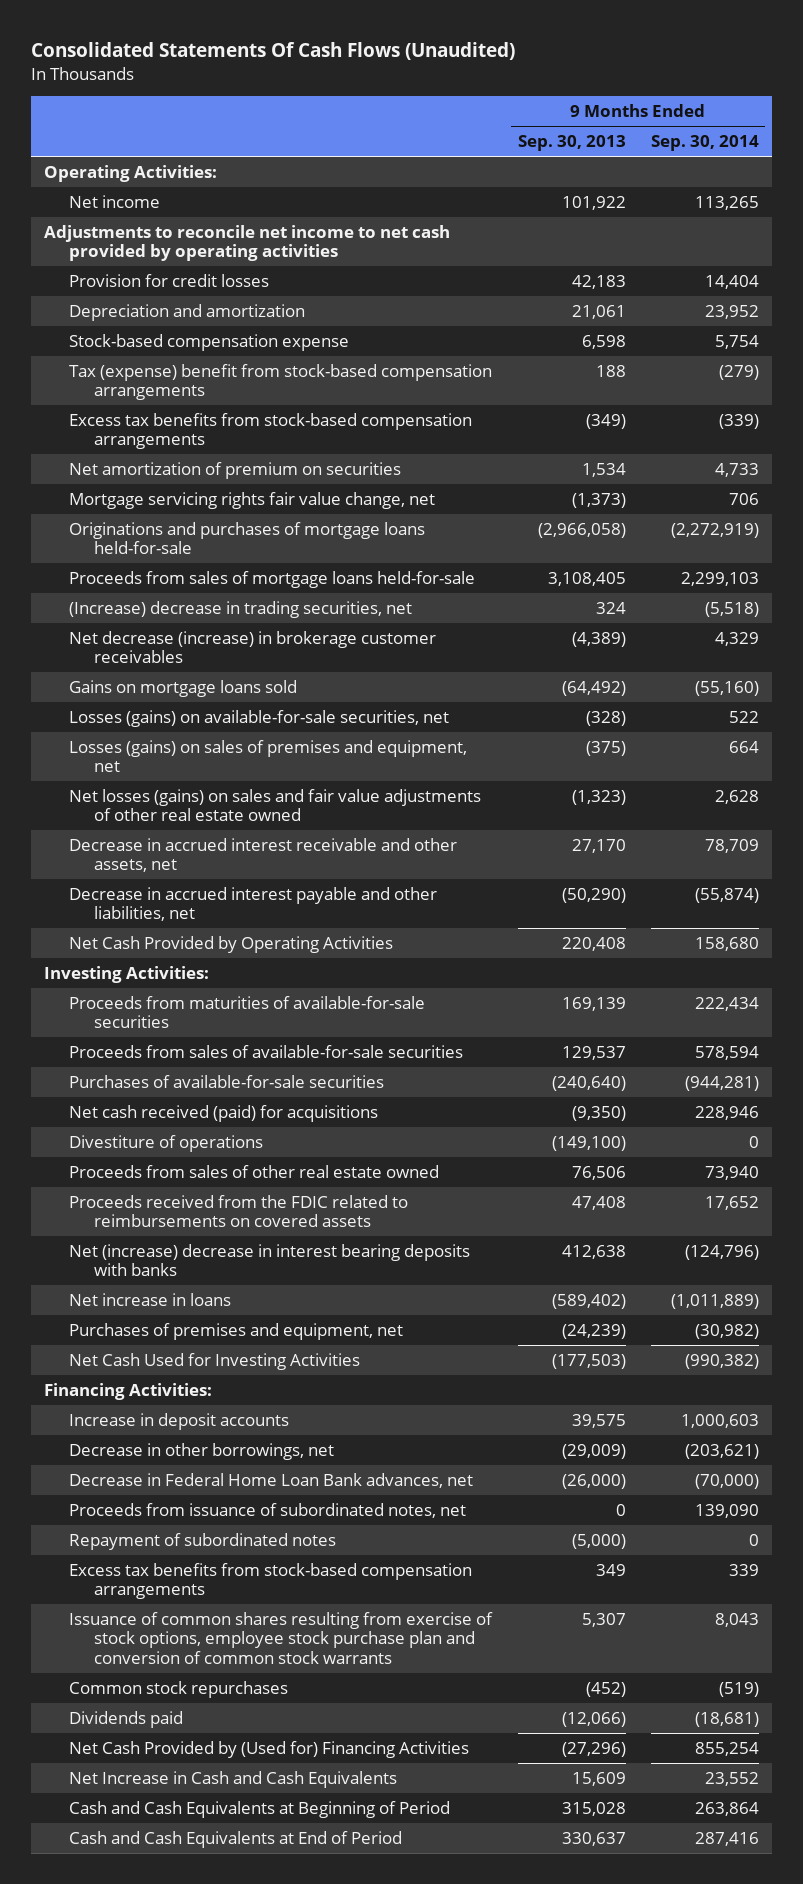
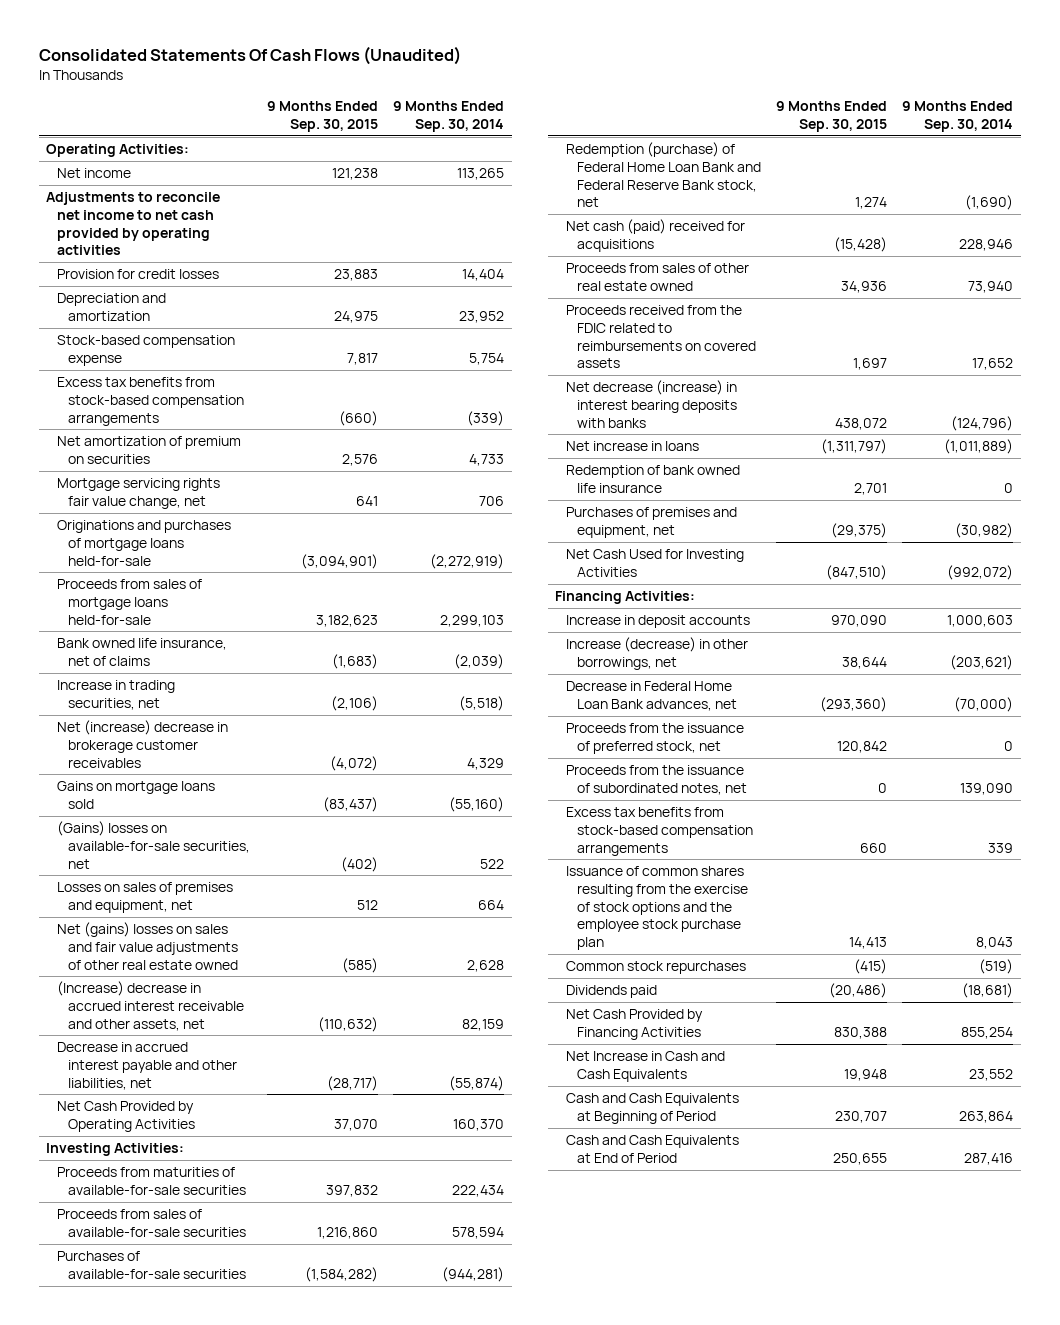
- | 9 Months Ended Sep. 30, 2013 | 9 Months Ended Sep. 30, 2014
+ | 9 Months Ended Sep. 30, 2015 | 9 Months Ended Sep. 30, 2014
- Tax (expense) benefit from stock-based compensation arrangements | 188 | (279)
- (Increase) decrease in trading securities, net | 324 | (5,518)
- Net decrease (increase) in brokerage customer receivables | (4,389) | 4,329
+ Bank owned life insurance, net of claims | (1,683) | (2,039)
+ Increase in trading securities, net | (2,106) | (5,518)
+ Net (increase) decrease in brokerage customer receivables | (4,072) | 4,329
- Losses (gains) on available-for-sale securities, net | (328) | 522
- Losses (gains) on sales of premises and equipment, net | (375) | 664
- Net losses (gains) on sales and fair value adjustments of other real estate owned | (1,323) | 2,628
- Decrease in accrued interest receivable and other assets, net | 27,170 | 78,709
+ (Gains) losses on available-for-sale securities, net | (402) | 522
+ Losses on sales of premises and equipment, net | 512 | 664
+ Net (gains) losses on sales and fair value adjustments of other real estate owned | (585) | 2,628
+ (Increase) decrease in accrued interest receivable and other assets, net | (110,632) | 82,159
- Net Cash Provided by Operating Activities | 220,408 | 158,680
+ Net Cash Provided by Operating Activities | 37,070 | 160,370
- Net cash received (paid) for acquisitions | (9,350) | 228,946
- Divestiture of operations | (149,100) | 0
+ Redemption (purchase) of Federal Home Loan Bank and Federal Reserve Bank stock, net | 1,274 | (1,690)
+ Net cash (paid) received for acquisitions | (15,428) | 228,946
- Net (increase) decrease in interest bearing deposits with banks | 412,638 | (124,796)
+ Net decrease (increase) in interest bearing deposits with banks | 438,072 | (124,796)
+ Redemption of bank owned life insurance | 2,701 | 0
- Net Cash Used for Investing Activities | (177,503) | (990,382)
+ Net Cash Used for Investing Activities | (847,510) | (992,072)
- Decrease in other borrowings, net | (29,009) | (203,621)
+ Increase (decrease) in other borrowings, net | 38,644 | (203,621)
- Proceeds from issuance of subordinated notes, net | 0 | 139,090
- Repayment of subordinated notes | (5,000) | 0
+ Proceeds from the issuance of preferred stock, net | 120,842 | 0
+ Proceeds from the issuance of subordinated notes, net | 0 | 139,090
- Issuance of common shares resulting from exercise of stock options, employee stock purchase plan and conversion of common stock warrants | 5,307 | 8,043
+ Issuance of common shares resulting from the exercise of stock options and the employee stock purchase plan | 14,413 | 8,043
- Net Cash Provided by (Used for) Financing Activities | (27,296) | 855,254
+ Net Cash Provided by Financing Activities | 830,388 | 855,254

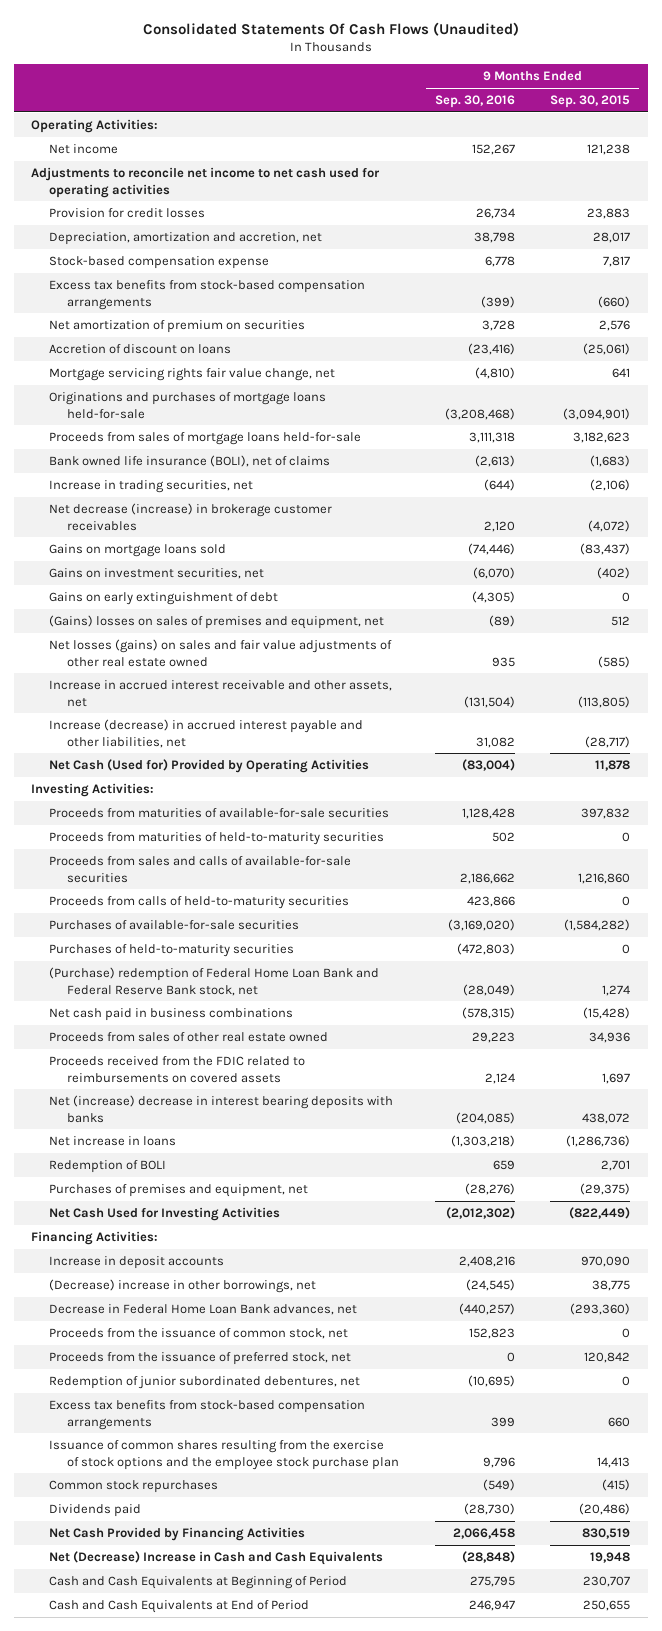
- | 9 Months Ended Sep. 30, 2015 | 9 Months Ended Sep. 30, 2014
+ | 9 Months Ended Sep. 30, 2016 | 9 Months Ended Sep. 30, 2015
- Adjustments to reconcile net income to net cash provided by operating activities
+ Adjustments to reconcile net income to net cash used for operating activities
- Depreciation and amortization | 24,975 | 23,952
+ Depreciation, amortization and accretion, net | 38,798 | 28,017
+ Accretion of discount on loans | (23,416) | (25,061)
- Bank owned life insurance, net of claims | (1,683) | (2,039)
+ Bank owned life insurance (BOLI), net of claims | (2,613) | (1,683)
- Net (increase) decrease in brokerage customer receivables | (4,072) | 4,329
+ Net decrease (increase) in brokerage customer receivables | 2,120 | (4,072)
- (Gains) losses on available-for-sale securities, net | (402) | 522
- Losses on sales of premises and equipment, net | 512 | 664
- Net (gains) losses on sales and fair value adjustments of other real estate owned | (585) | 2,628
- (Increase) decrease in accrued interest receivable and other assets, net | (110,632) | 82,159
- Decrease in accrued interest payable and other liabilities, net | (28,717) | (55,874)
- Net Cash Provided by Operating Activities | 37,070 | 160,370
+ Gains on investment securities, net | (6,070) | (402)
+ Gains on early extinguishment of debt | (4,305) | 0
+ (Gains) losses on sales of premises and equipment, net | (89) | 512
+ Net losses (gains) on sales and fair value adjustments of other real estate owned | 935 | (585)
+ Increase in accrued interest receivable and other assets, net | (131,504) | (113,805)
+ Increase (decrease) in accrued interest payable and other liabilities, net | 31,082 | (28,717)
+ Net Cash (Used for) Provided by Operating Activities | (83,004) | 11,878
- Proceeds from sales of available-for-sale securities | 1,216,860 | 578,594
+ Proceeds from maturities of held-to-maturity securities | 502 | 0
+ Proceeds from sales and calls of available-for-sale securities | 2,186,662 | 1,216,860
+ Proceeds from calls of held-to-maturity securities | 423,866 | 0
- Redemption (purchase) of Federal Home Loan Bank and Federal Reserve Bank stock, net | 1,274 | (1,690)
- Net cash (paid) received for acquisitions | (15,428) | 228,946
+ Purchases of held-to-maturity securities | (472,803) | 0
+ (Purchase) redemption of Federal Home Loan Bank and Federal Reserve Bank stock, net | (28,049) | 1,274
+ Net cash paid in business combinations | (578,315) | (15,428)
- Net decrease (increase) in interest bearing deposits with banks | 438,072 | (124,796)
- Net increase in loans | (1,311,797) | (1,011,889)
- Redemption of bank owned life insurance | 2,701 | 0
+ Net (increase) decrease in interest bearing deposits with banks | (204,085) | 438,072
+ Net increase in loans | (1,303,218) | (1,286,736)
+ Redemption of BOLI | 659 | 2,701
- Net Cash Used for Investing Activities | (847,510) | (992,072)
+ Net Cash Used for Investing Activities | (2,012,302) | (822,449)
- Increase (decrease) in other borrowings, net | 38,644 | (203,621)
+ (Decrease) increase in other borrowings, net | (24,545) | 38,775
+ Proceeds from the issuance of common stock, net | 152,823 | 0
- Proceeds from the issuance of subordinated notes, net | 0 | 139,090
+ Redemption of junior subordinated debentures, net | (10,695) | 0
- Net Cash Provided by Financing Activities | 830,388 | 855,254
- Net Increase in Cash and Cash Equivalents | 19,948 | 23,552
+ Net Cash Provided by Financing Activities | 2,066,458 | 830,519
+ Net (Decrease) Increase in Cash and Cash Equivalents | (28,848) | 19,948

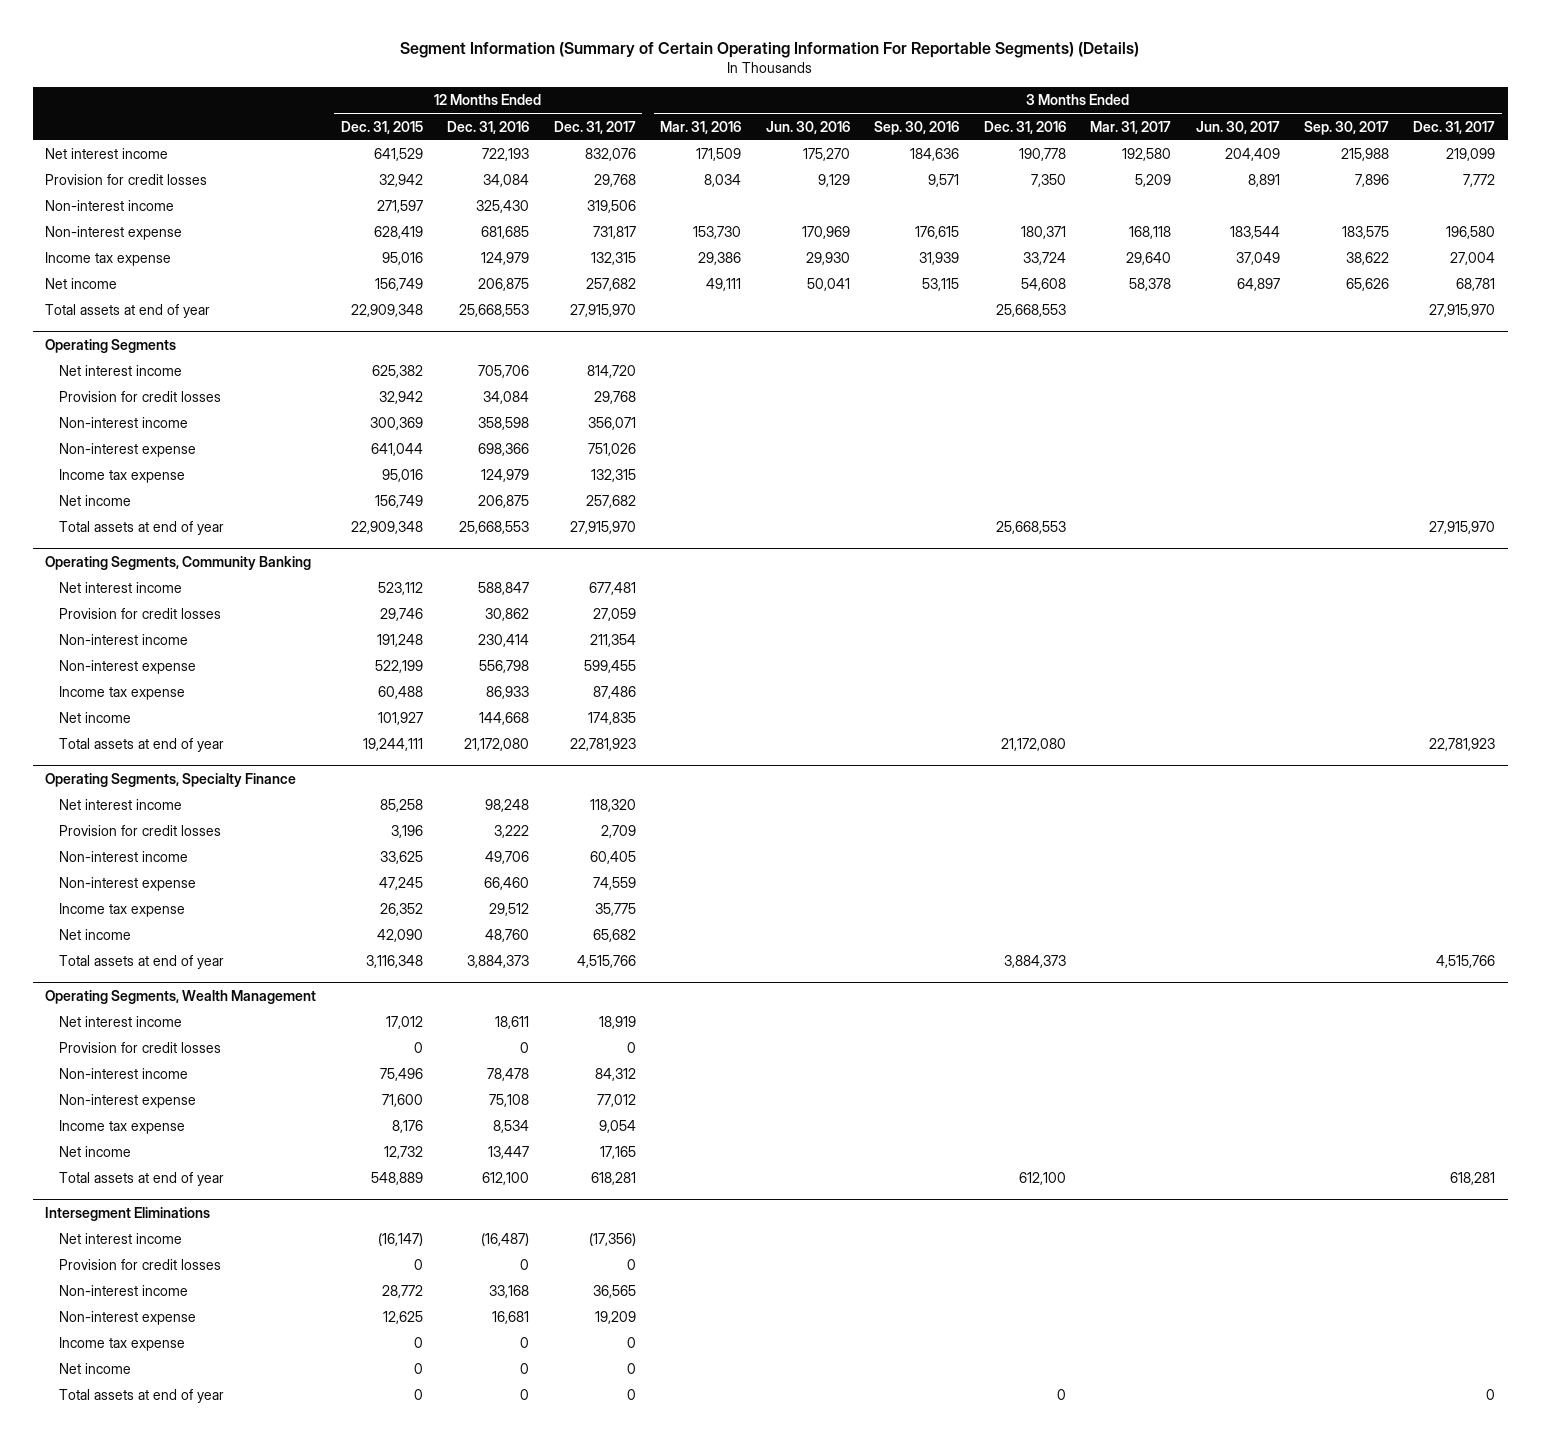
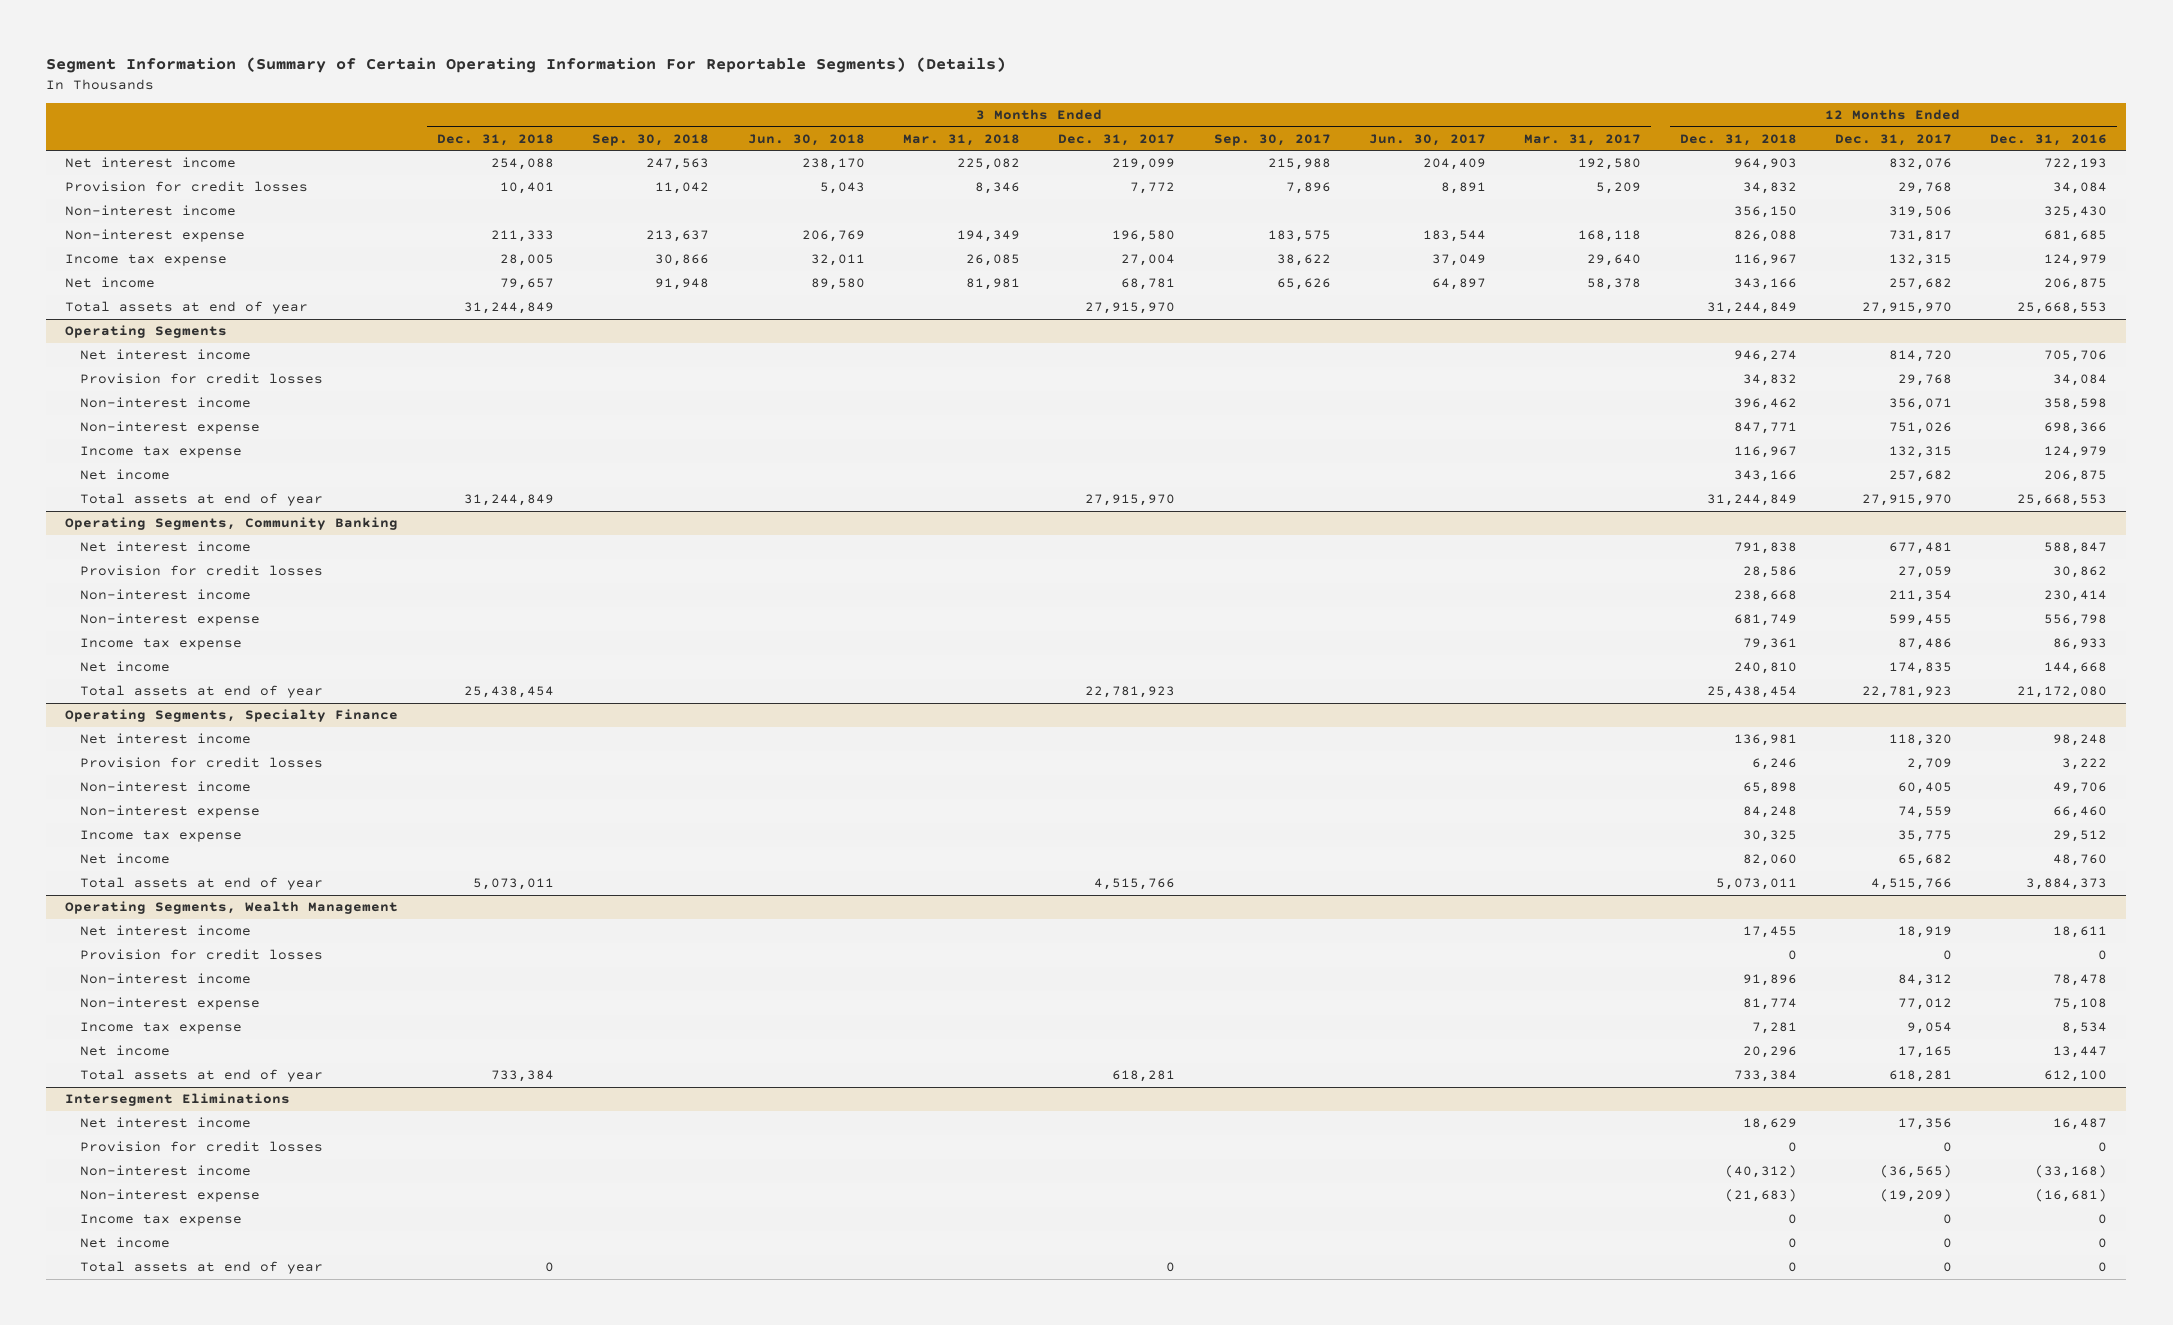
- | 12 Months Ended Dec. 31, 2015 | 12 Months Ended Dec. 31, 2016 | 12 Months Ended Dec. 31, 2017 | 3 Months Ended Mar. 31, 2016 | 3 Months Ended Jun. 30, 2016 | 3 Months Ended Sep. 30, 2016 | 3 Months Ended Dec. 31, 2016 | 3 Months Ended Mar. 31, 2017 | 3 Months Ended Jun. 30, 2017 | 3 Months Ended Sep. 30, 2017 | 3 Months Ended Dec. 31, 2017
+ | 3 Months Ended Dec. 31, 2018 | 3 Months Ended Sep. 30, 2018 | 3 Months Ended Jun. 30, 2018 | 3 Months Ended Mar. 31, 2018 | 3 Months Ended Dec. 31, 2017 | 3 Months Ended Sep. 30, 2017 | 3 Months Ended Jun. 30, 2017 | 3 Months Ended Mar. 31, 2017 | 12 Months Ended Dec. 31, 2018 | 12 Months Ended Dec. 31, 2017 | 12 Months Ended Dec. 31, 2016
@ Intersegment Eliminations
- Net interest income | (16,147) | (16,487) | (17,356) | | | | | | | |
+ Net interest income | | | | | | | | | 18,629 | 17,356 | 16,487
- Non-interest income | 28,772 | 33,168 | 36,565 | | | | | | | |
- Non-interest expense | 12,625 | 16,681 | 19,209 | | | | | | | |
+ Non-interest income | | | | | | | | | (40,312) | (36,565) | (33,168)
+ Non-interest expense | | | | | | | | | (21,683) | (19,209) | (16,681)

